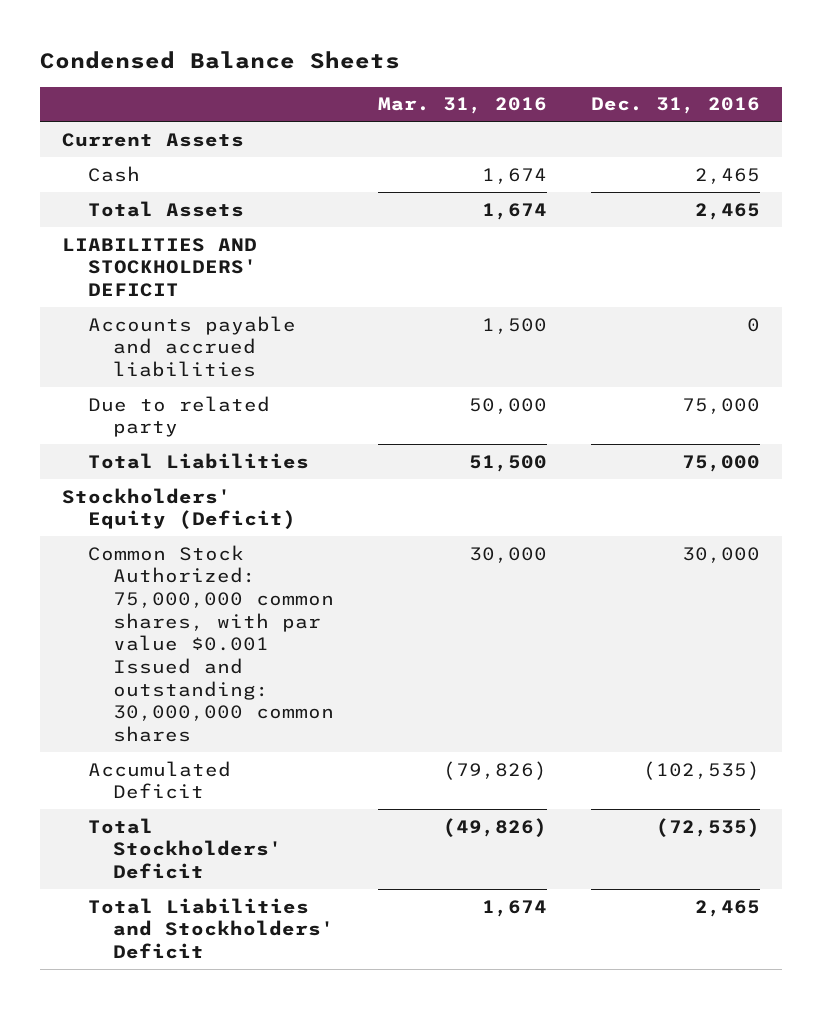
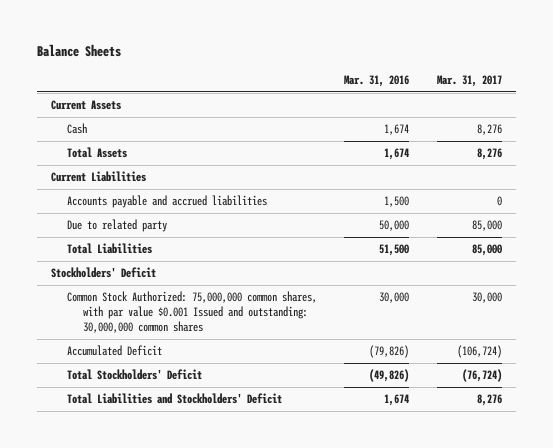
- Condensed Balance Sheets
+ Balance Sheets
- | Mar. 31, 2016 | Dec. 31, 2016
+ | Mar. 31, 2016 | Mar. 31, 2017
- LIABILITIES AND STOCKHOLDERS' DEFICIT
+ Current Liabilities
- Stockholders' Equity (Deficit)
+ Stockholders' Deficit

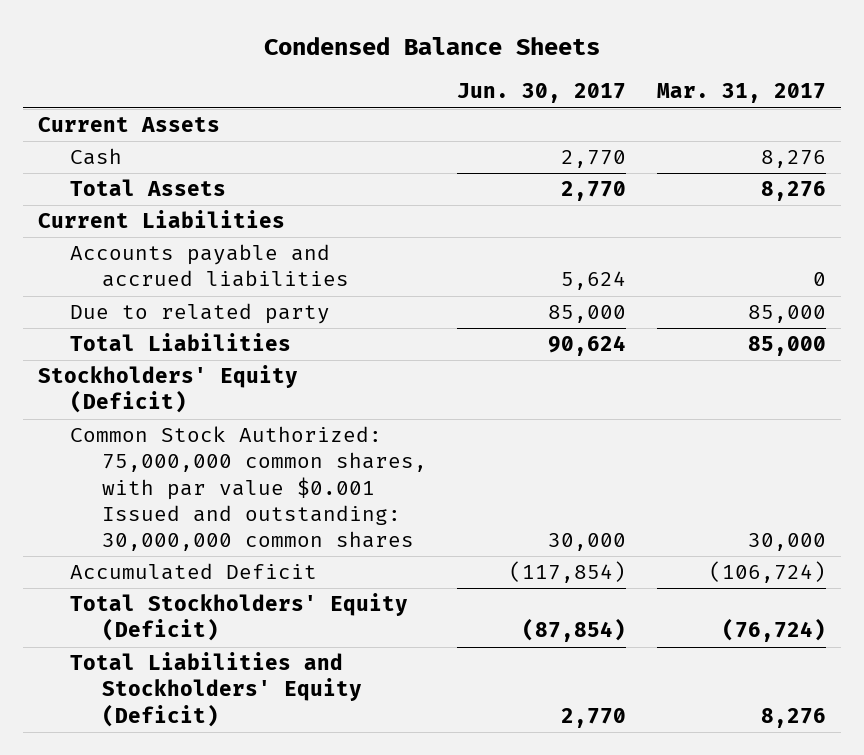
- Balance Sheets
+ Condensed Balance Sheets
- | Mar. 31, 2016 | Mar. 31, 2017
+ | Jun. 30, 2017 | Mar. 31, 2017
- Stockholders' Deficit
+ Stockholders' Equity (Deficit)
- Total Stockholders' Deficit | (49,826) | (76,724)
- Total Liabilities and Stockholders' Deficit | 1,674 | 8,276
+ Total Stockholders' Equity (Deficit) | (87,854) | (76,724)
+ Total Liabilities and Stockholders' Equity (Deficit) | 2,770 | 8,276

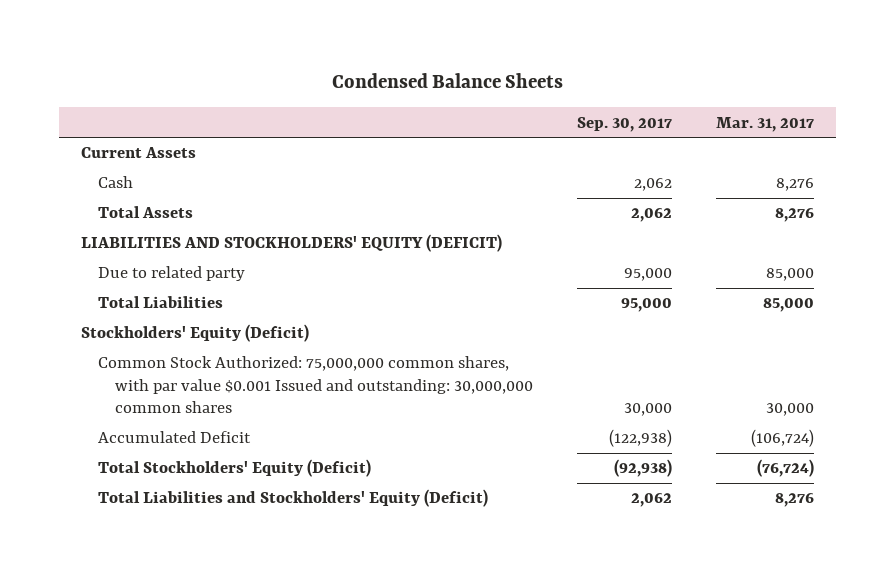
- | Jun. 30, 2017 | Mar. 31, 2017
+ | Sep. 30, 2017 | Mar. 31, 2017
- Current Liabilities
- Accounts payable and accrued liabilities | 5,624 | 0
+ LIABILITIES AND STOCKHOLDERS' EQUITY (DEFICIT)

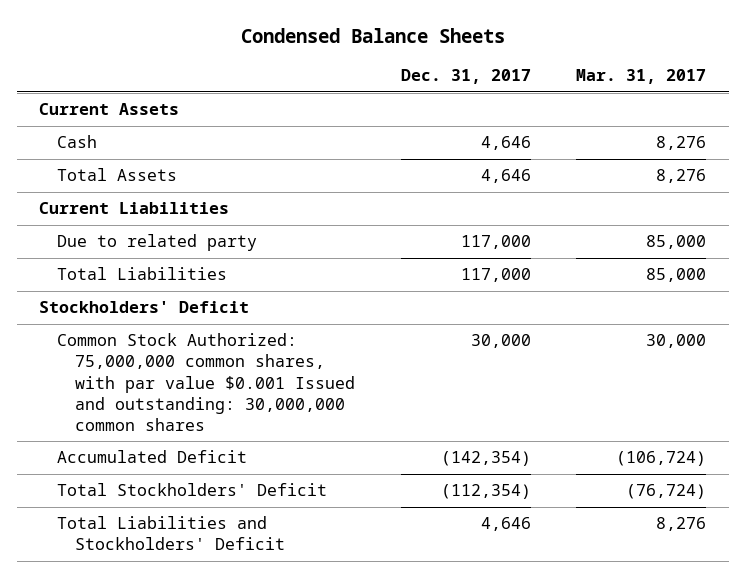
- | Sep. 30, 2017 | Mar. 31, 2017
+ | Dec. 31, 2017 | Mar. 31, 2017
- LIABILITIES AND STOCKHOLDERS' EQUITY (DEFICIT)
+ Current Liabilities
- Stockholders' Equity (Deficit)
+ Stockholders' Deficit
- Total Stockholders' Equity (Deficit) | (92,938) | (76,724)
- Total Liabilities and Stockholders' Equity (Deficit) | 2,062 | 8,276
+ Total Stockholders' Deficit | (112,354) | (76,724)
+ Total Liabilities and Stockholders' Deficit | 4,646 | 8,276

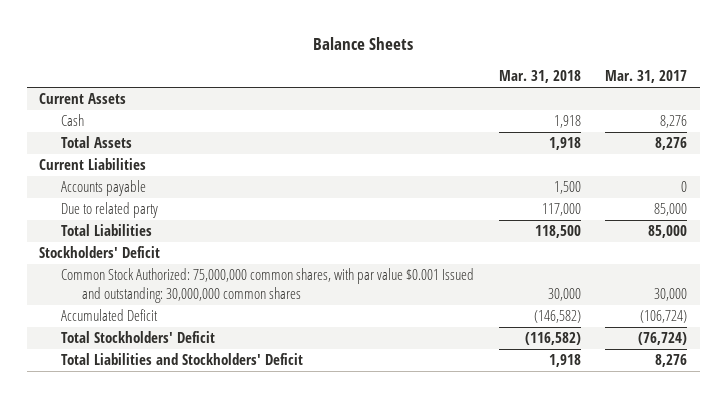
- Condensed Balance Sheets
+ Balance Sheets
- | Dec. 31, 2017 | Mar. 31, 2017
+ | Mar. 31, 2018 | Mar. 31, 2017
+ Accounts payable | 1,500 | 0

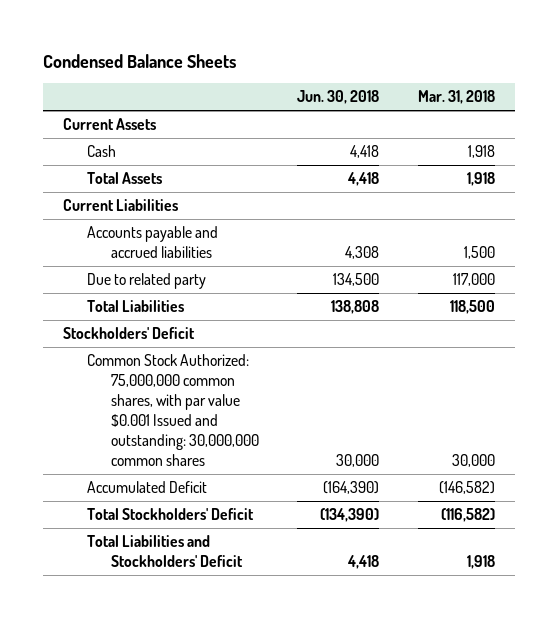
- Balance Sheets
+ Condensed Balance Sheets
- | Mar. 31, 2018 | Mar. 31, 2017
+ | Jun. 30, 2018 | Mar. 31, 2018
- Accounts payable | 1,500 | 0
+ Accounts payable and accrued liabilities | 4,308 | 1,500

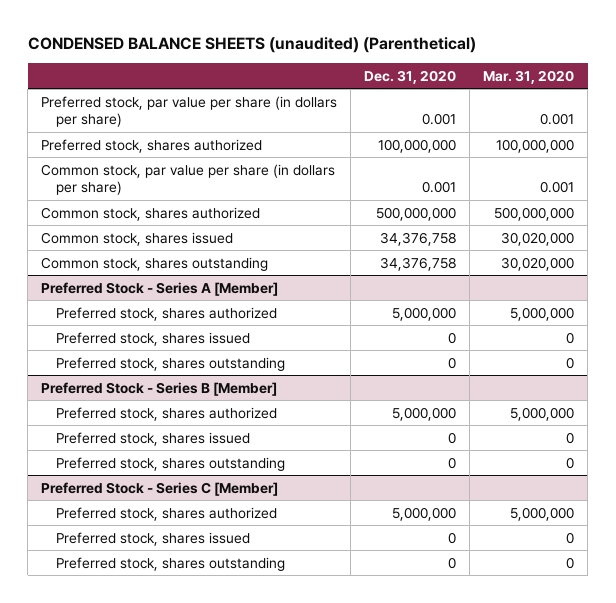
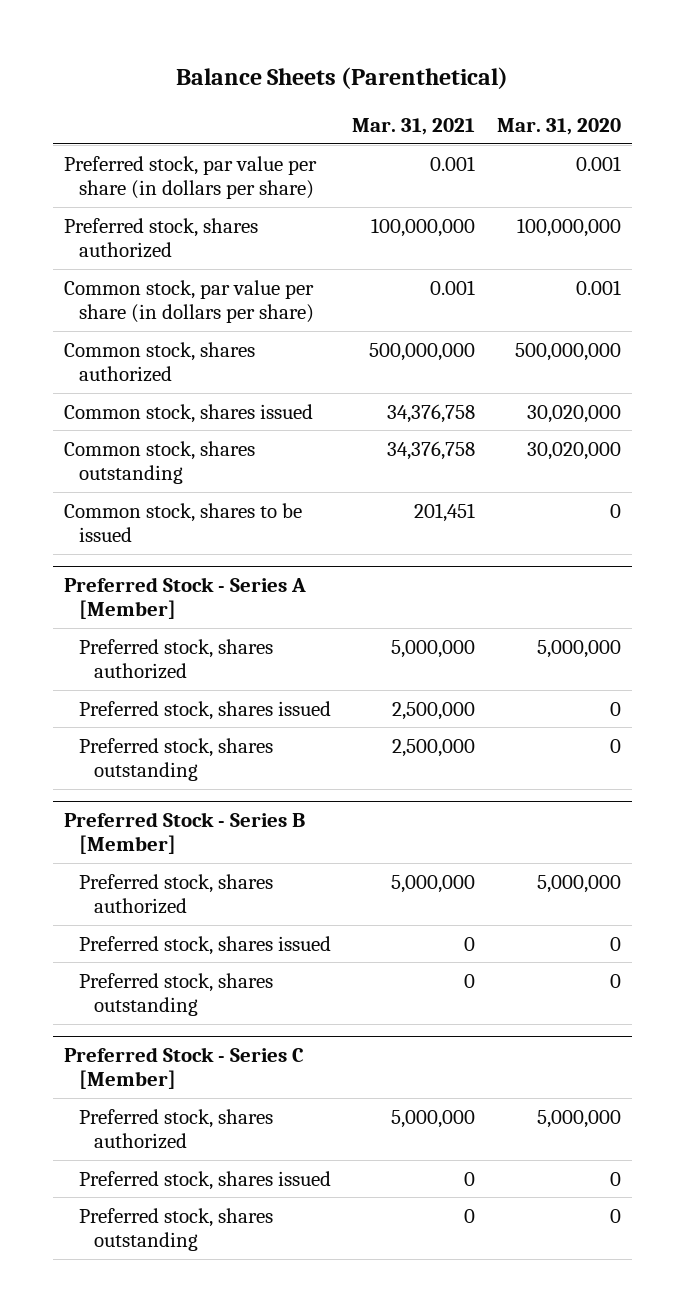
- CONDENSED BALANCE SHEETS (unaudited) (Parenthetical)
+ Balance Sheets (Parenthetical)
- | Dec. 31, 2020 | Mar. 31, 2020
+ | Mar. 31, 2021 | Mar. 31, 2020
+ Common stock, shares to be issued | 201,451 | 0

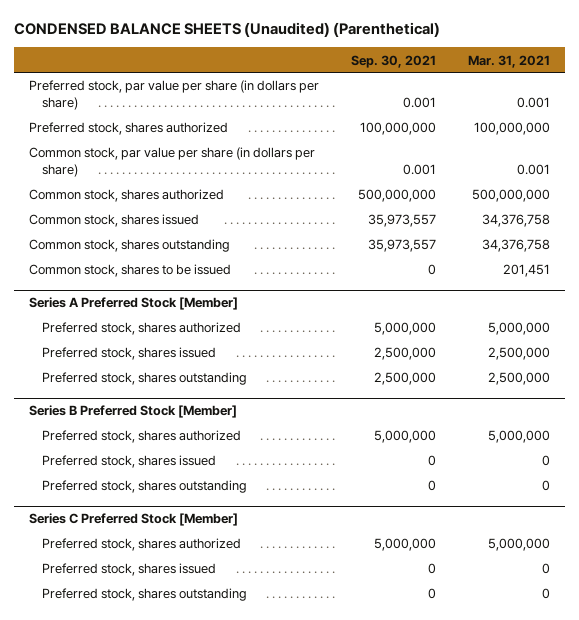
- Balance Sheets (Parenthetical)
+ CONDENSED BALANCE SHEETS (Unaudited) (Parenthetical)
- | Mar. 31, 2021 | Mar. 31, 2020
+ | Sep. 30, 2021 | Mar. 31, 2021
- Preferred Stock - Series A [Member]
+ Series A Preferred Stock [Member]
- Preferred Stock - Series B [Member]
+ Series B Preferred Stock [Member]
- Preferred Stock - Series C [Member]
+ Series C Preferred Stock [Member]

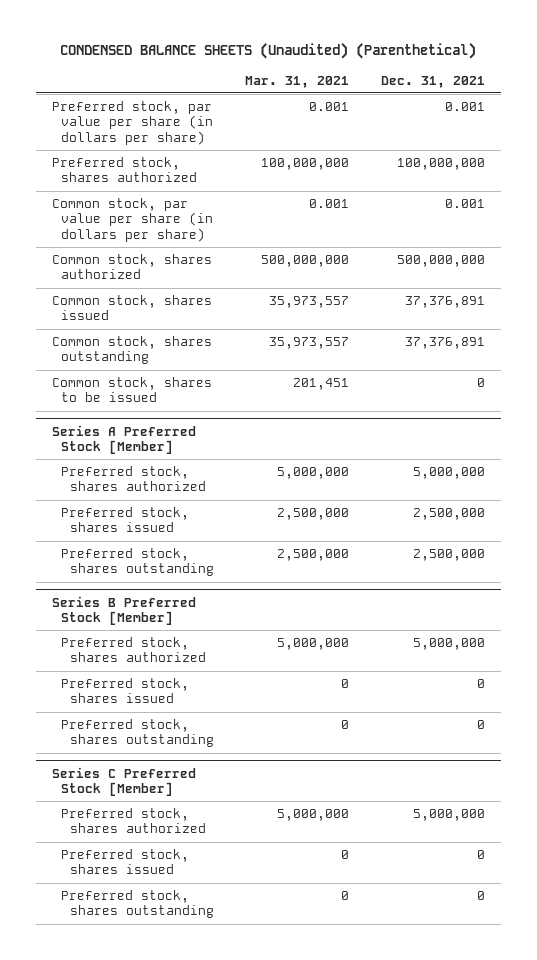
- | Sep. 30, 2021 | Mar. 31, 2021
+ | Mar. 31, 2021 | Dec. 31, 2021
- Common stock, shares issued | 35,973,557 | 34,376,758
- Common stock, shares outstanding | 35,973,557 | 34,376,758
+ Common stock, shares issued | 35,973,557 | 37,376,891
+ Common stock, shares outstanding | 35,973,557 | 37,376,891

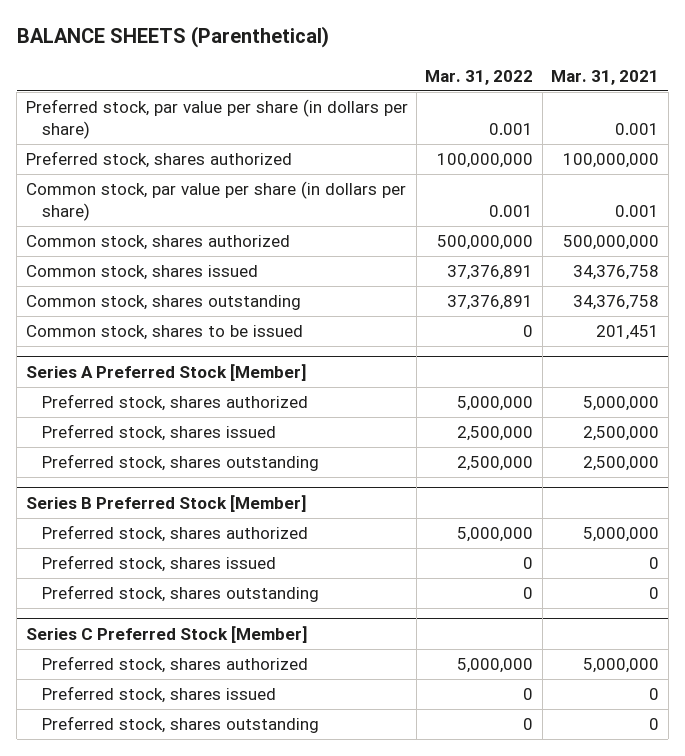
- CONDENSED BALANCE SHEETS (Unaudited) (Parenthetical)
+ BALANCE SHEETS (Parenthetical)
- | Mar. 31, 2021 | Dec. 31, 2021
+ | Mar. 31, 2022 | Mar. 31, 2021
- Common stock, shares issued | 35,973,557 | 37,376,891
- Common stock, shares outstanding | 35,973,557 | 37,376,891
+ Common stock, shares issued | 37,376,891 | 34,376,758
+ Common stock, shares outstanding | 37,376,891 | 34,376,758

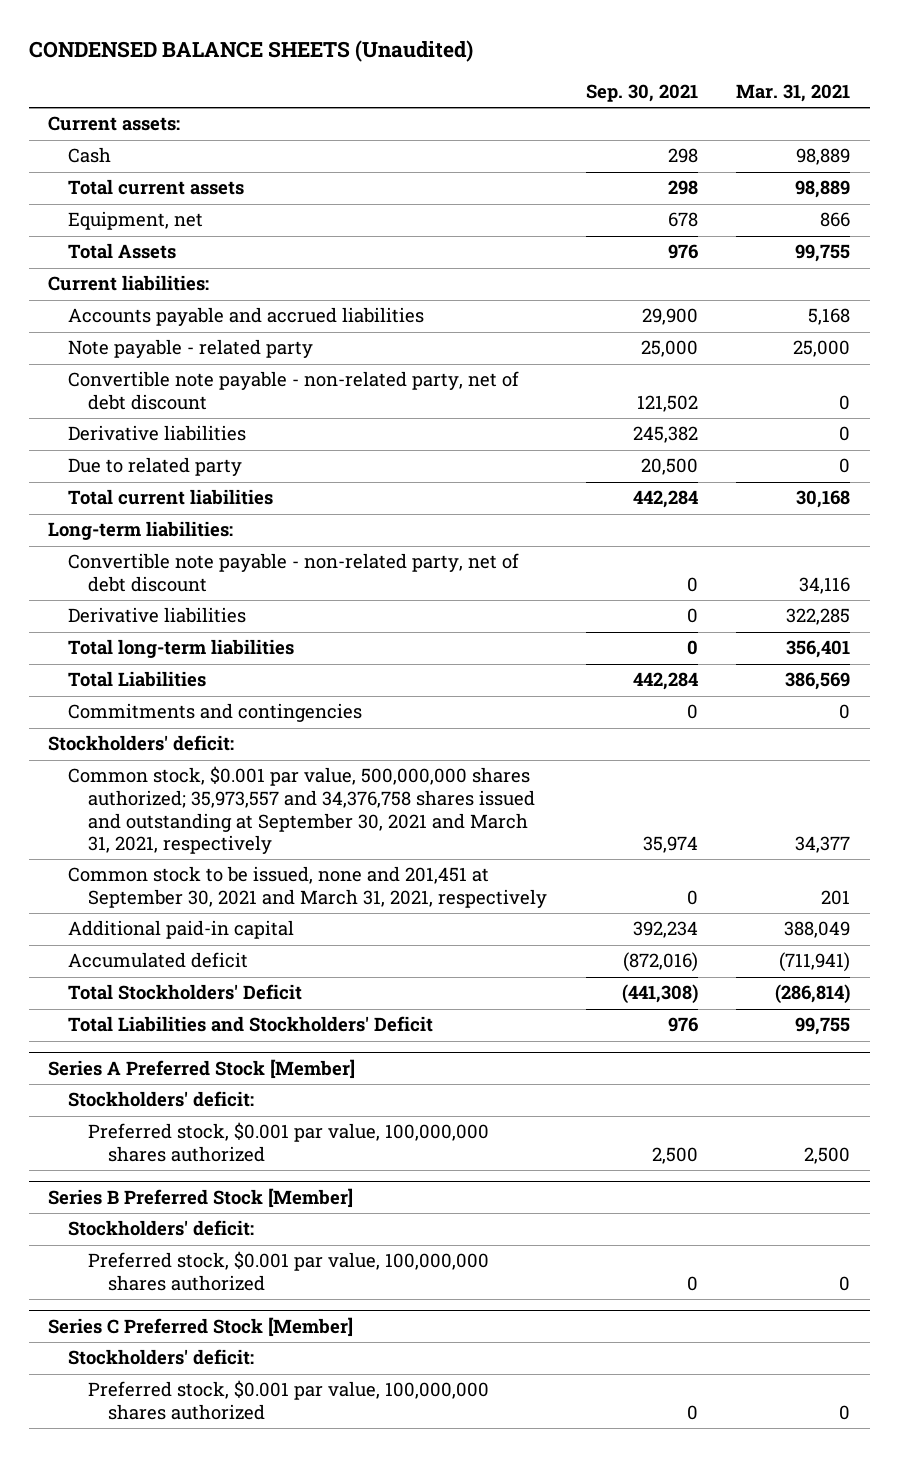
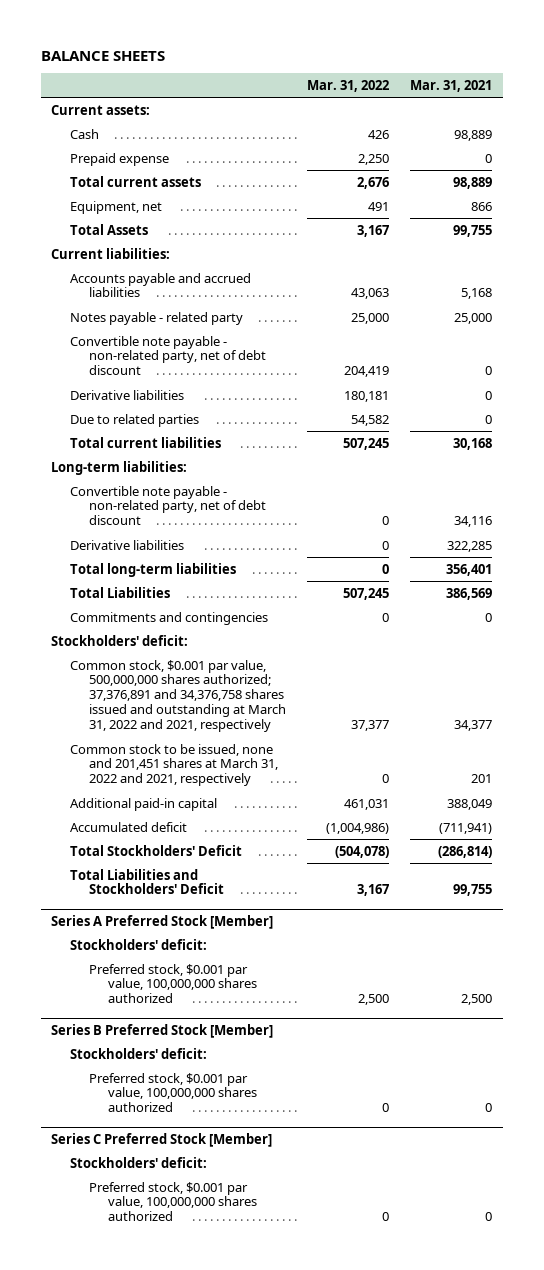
- CONDENSED BALANCE SHEETS (Unaudited)
+ BALANCE SHEETS
- | Sep. 30, 2021 | Mar. 31, 2021
+ | Mar. 31, 2022 | Mar. 31, 2021
+ Prepaid expense | 2,250 | 0
- Note payable - related party | 25,000 | 25,000
+ Notes payable - related party | 25,000 | 25,000
- Due to related party | 20,500 | 0
+ Due to related parties | 54,582 | 0
- Common stock, $0.001 par value, 500,000,000 shares authorized; 35,973,557 and 34,376,758 shares issued and outstanding at September 30, 2021 and March 31, 2021, respectively | 35,974 | 34,377
- Common stock to be issued, none and 201,451 at September 30, 2021 and March 31, 2021, respectively | 0 | 201
+ Common stock, $0.001 par value, 500,000,000 shares authorized; 37,376,891 and 34,376,758 shares issued and outstanding at March 31, 2022 and 2021, respectively | 37,377 | 34,377
+ Common stock to be issued, none and 201,451 shares at March 31, 2022 and 2021, respectively | 0 | 201

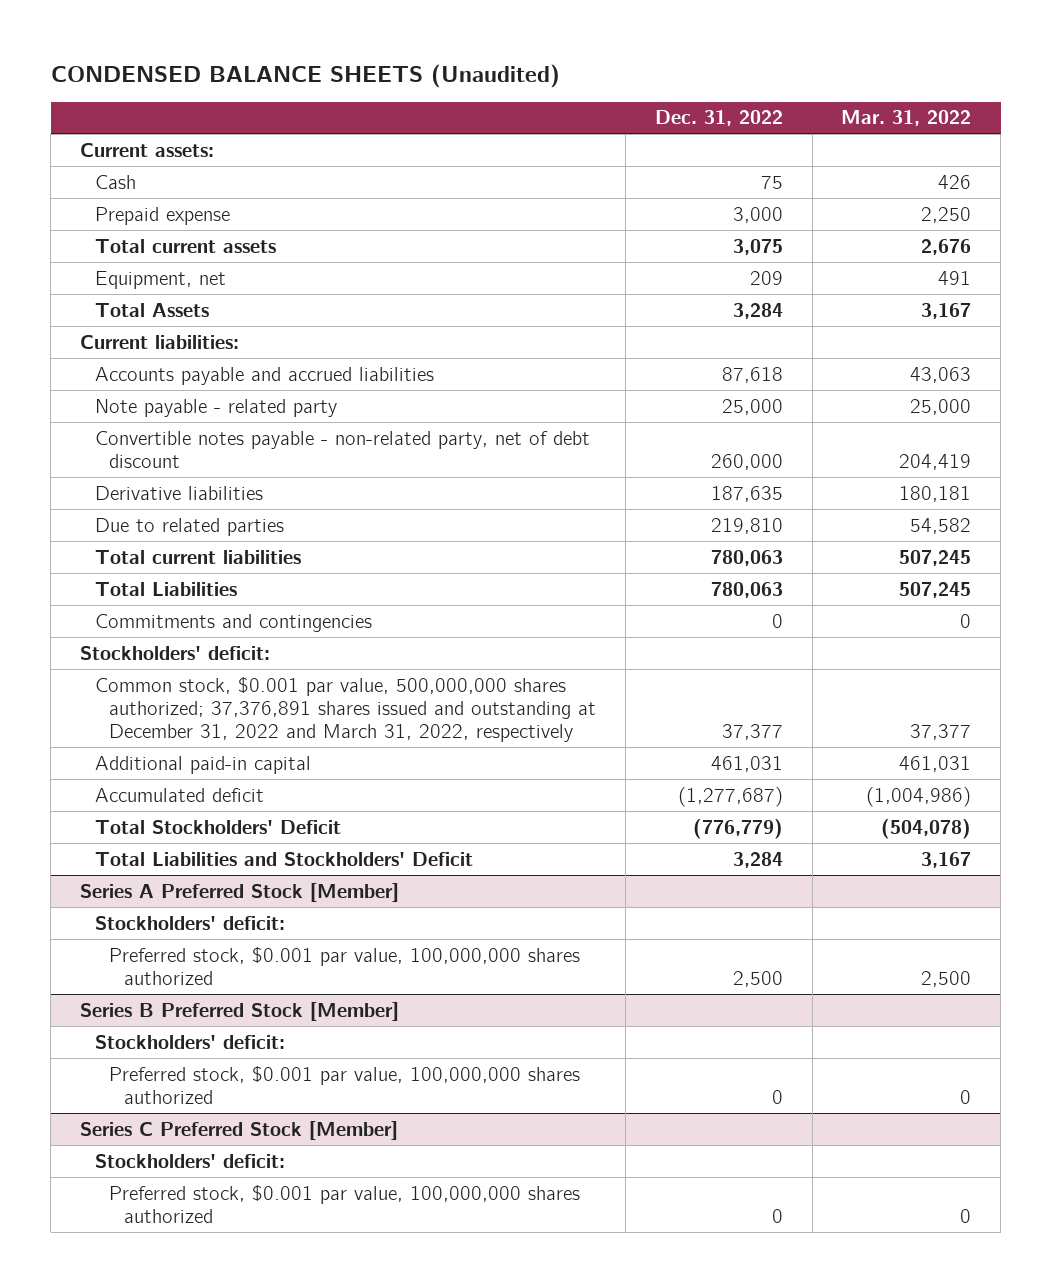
- BALANCE SHEETS
+ CONDENSED BALANCE SHEETS (Unaudited)
- | Mar. 31, 2022 | Mar. 31, 2021
+ | Dec. 31, 2022 | Mar. 31, 2022
- Notes payable - related party | 25,000 | 25,000
- Convertible note payable - non-related party, net of debt discount | 204,419 | 0
+ Note payable - related party | 25,000 | 25,000
+ Convertible notes payable - non-related party, net of debt discount | 260,000 | 204,419
- Long-term liabilities:
- Convertible note payable - non-related party, net of debt discount | 0 | 34,116
- Derivative liabilities | 0 | 322,285
- Total long-term liabilities | 0 | 356,401
- Common stock, $0.001 par value, 500,000,000 shares authorized; 37,376,891 and 34,376,758 shares issued and outstanding at March 31, 2022 and 2021, respectively | 37,377 | 34,377
- Common stock to be issued, none and 201,451 shares at March 31, 2022 and 2021, respectively | 0 | 201
+ Common stock, $0.001 par value, 500,000,000 shares authorized; 37,376,891 shares issued and outstanding at December 31, 2022 and March 31, 2022, respectively | 37,377 | 37,377

